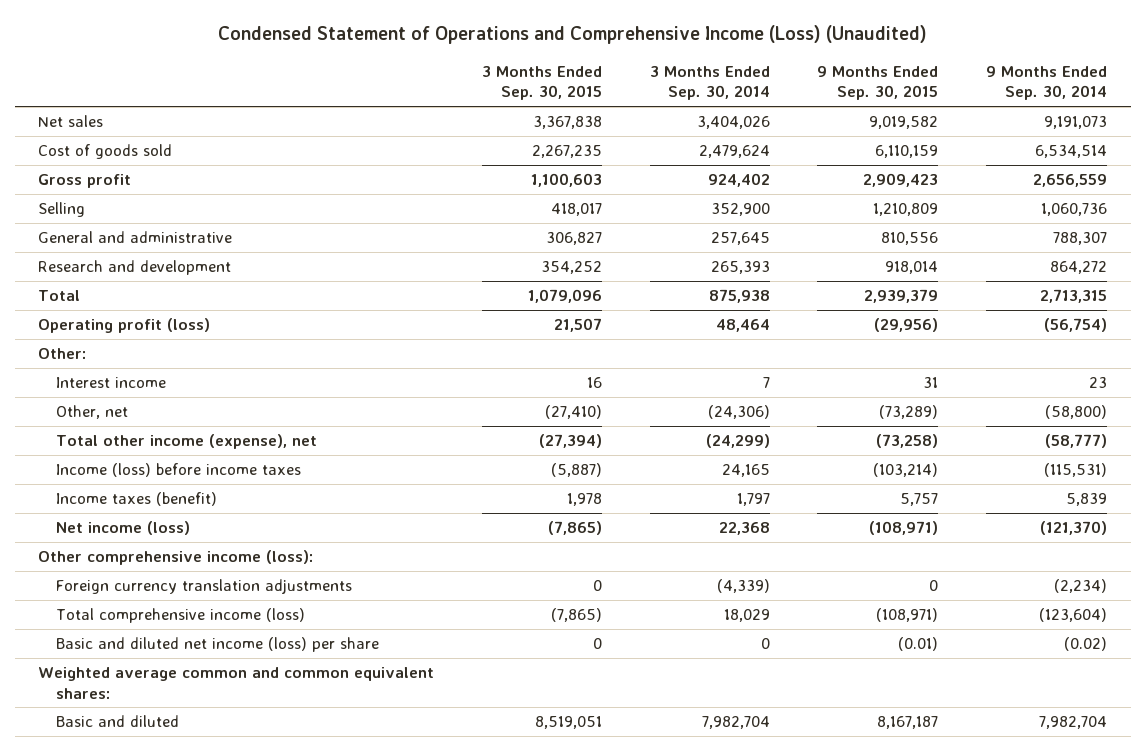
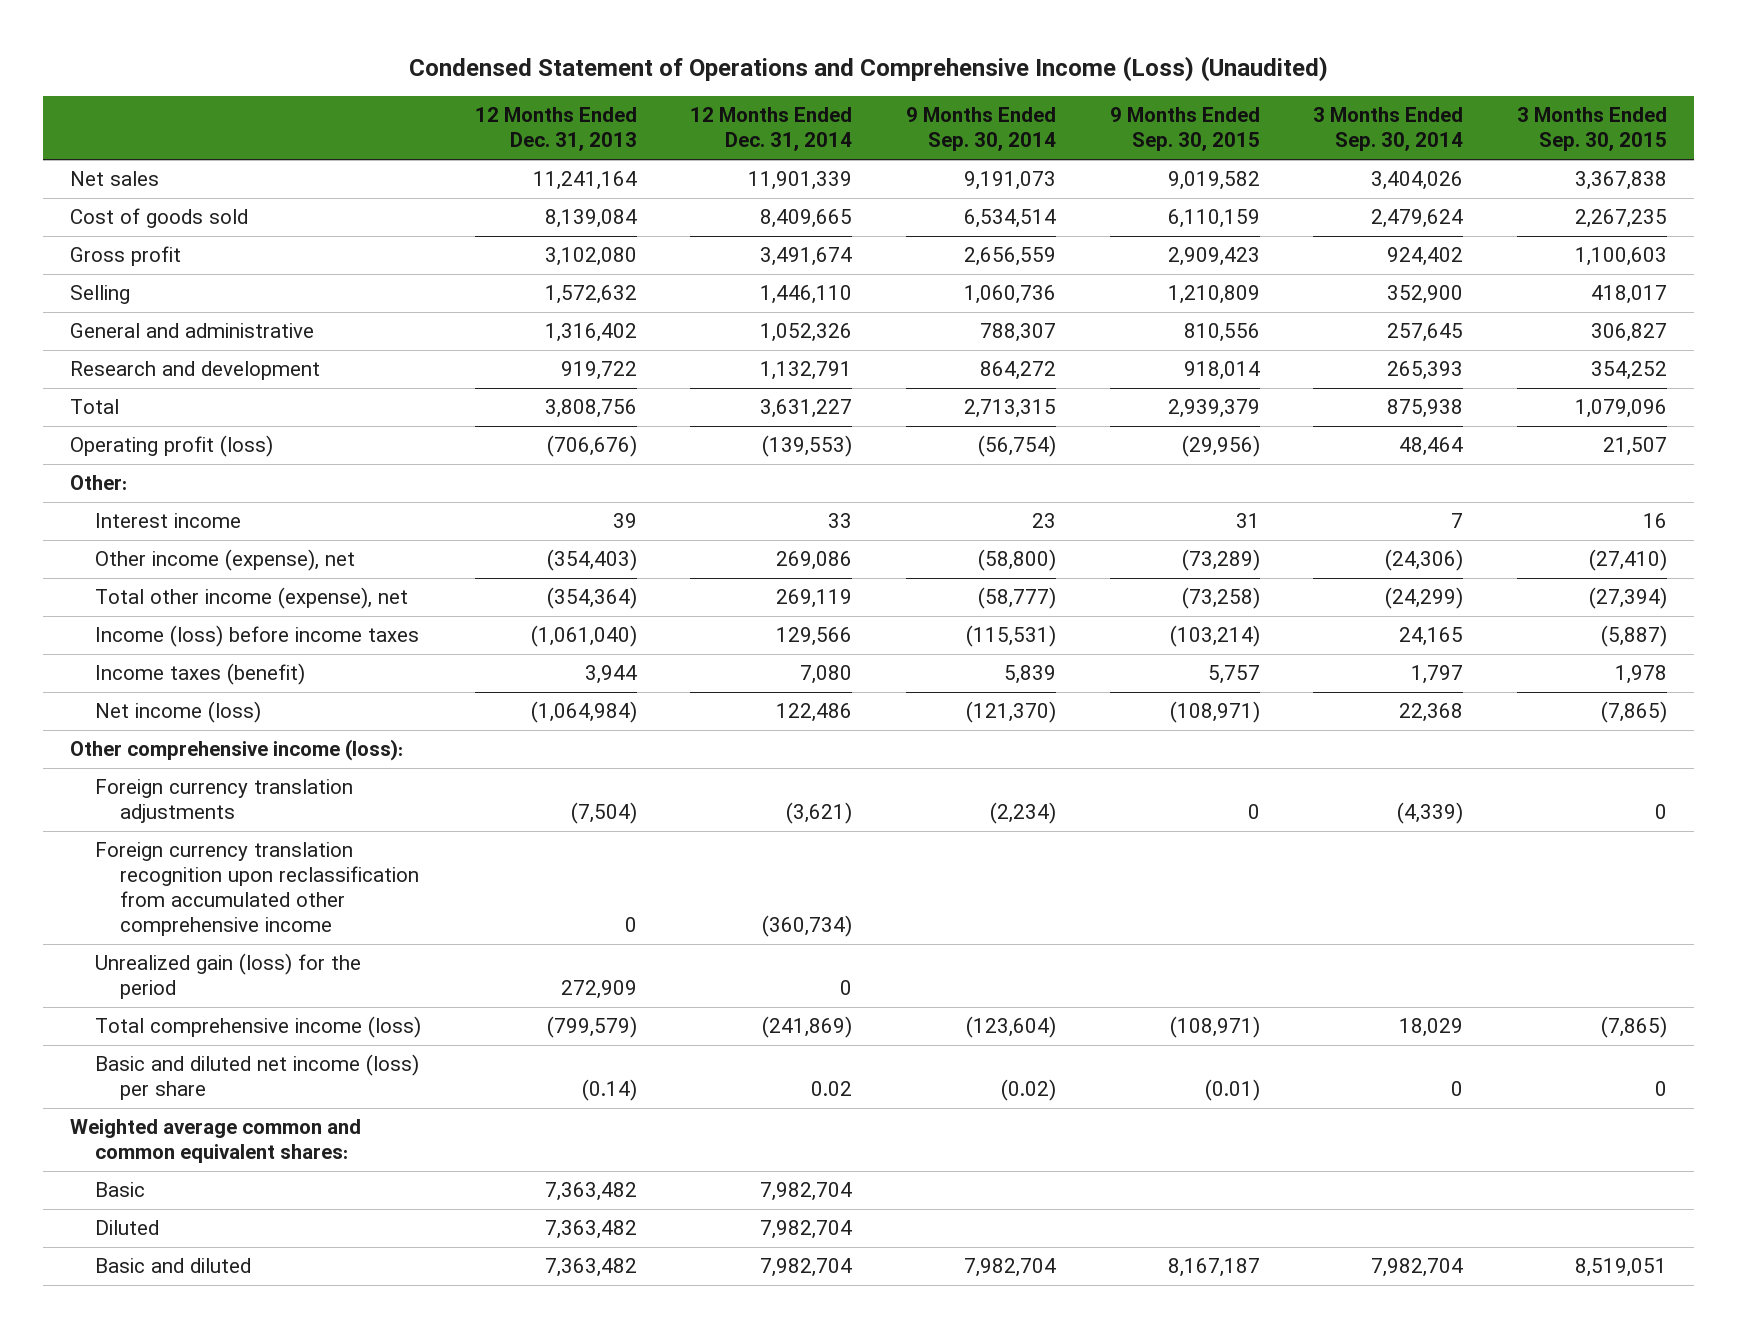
- | 3 Months Ended Sep. 30, 2015 | 3 Months Ended Sep. 30, 2014 | 9 Months Ended Sep. 30, 2015 | 9 Months Ended Sep. 30, 2014
+ | 12 Months Ended Dec. 31, 2013 | 12 Months Ended Dec. 31, 2014 | 9 Months Ended Sep. 30, 2014 | 9 Months Ended Sep. 30, 2015 | 3 Months Ended Sep. 30, 2014 | 3 Months Ended Sep. 30, 2015
- Other, net | (27,410) | (24,306) | (73,289) | (58,800)
+ Other income (expense), net | (354,403) | 269,086 | (58,800) | (73,289) | (24,306) | (27,410)
+ Foreign currency translation recognition upon reclassification from accumulated other comprehensive income | 0 | (360,734) | | | |
+ Unrealized gain (loss) for the period | 272,909 | 0 | | | |
+ Basic | 7,363,482 | 7,982,704 | | | |
+ Diluted | 7,363,482 | 7,982,704 | | | |

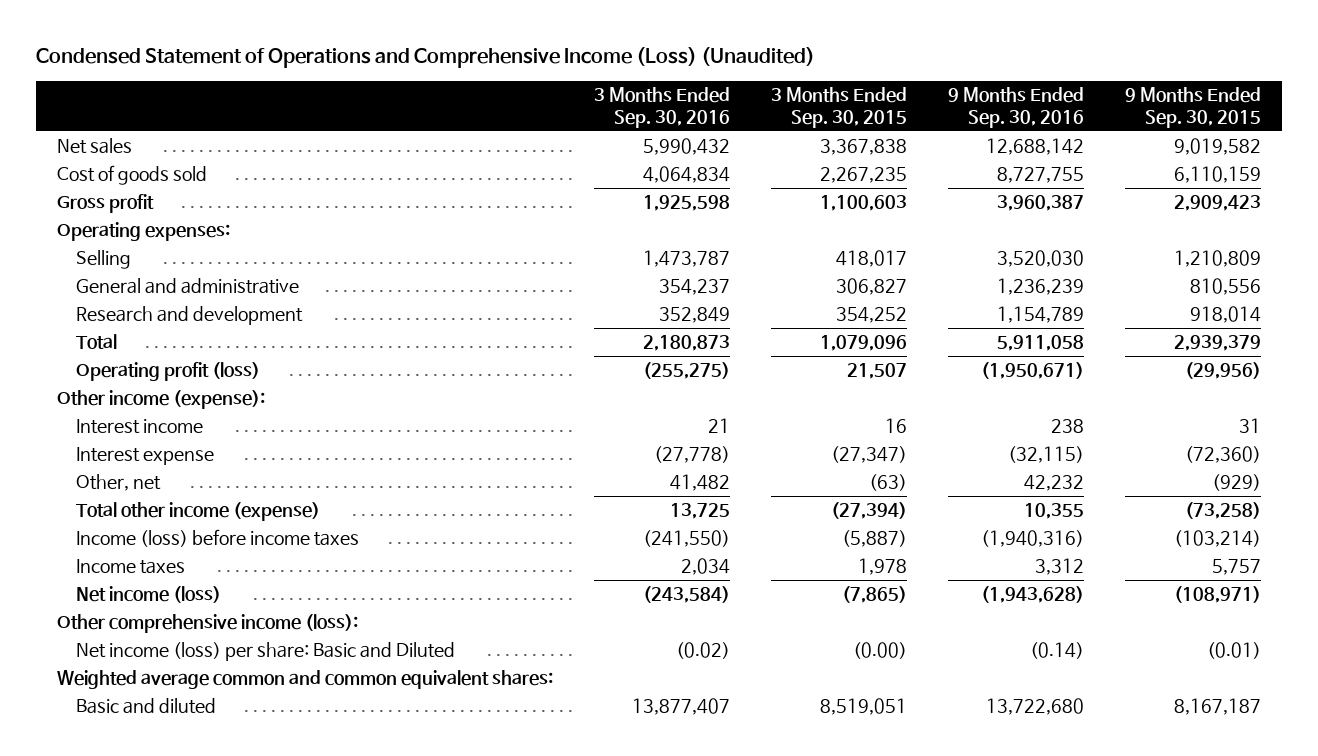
- | 12 Months Ended Dec. 31, 2013 | 12 Months Ended Dec. 31, 2014 | 9 Months Ended Sep. 30, 2014 | 9 Months Ended Sep. 30, 2015 | 3 Months Ended Sep. 30, 2014 | 3 Months Ended Sep. 30, 2015
+ | 3 Months Ended Sep. 30, 2016 | 3 Months Ended Sep. 30, 2015 | 9 Months Ended Sep. 30, 2016 | 9 Months Ended Sep. 30, 2015
+ Operating expenses:
- Other:
+ Other income (expense):
- Other income (expense), net | (354,403) | 269,086 | (58,800) | (73,289) | (24,306) | (27,410)
- Total other income (expense), net | (354,364) | 269,119 | (58,777) | (73,258) | (24,299) | (27,394)
+ Interest expense | (27,778) | (27,347) | (32,115) | (72,360)
+ Other, net | 41,482 | (63) | 42,232 | (929)
+ Total other income (expense) | 13,725 | (27,394) | 10,355 | (73,258)
- Income taxes (benefit) | 3,944 | 7,080 | 5,839 | 5,757 | 1,797 | 1,978
+ Income taxes | 2,034 | 1,978 | 3,312 | 5,757
- Foreign currency translation adjustments | (7,504) | (3,621) | (2,234) | 0 | (4,339) | 0
- Foreign currency translation recognition upon reclassification from accumulated other comprehensive income | 0 | (360,734) | | | |
- Unrealized gain (loss) for the period | 272,909 | 0 | | | |
- Total comprehensive income (loss) | (799,579) | (241,869) | (123,604) | (108,971) | 18,029 | (7,865)
- Basic and diluted net income (loss) per share | (0.14) | 0.02 | (0.02) | (0.01) | 0 | 0
+ Net income (loss) per share: Basic and Diluted | (0.02) | (0.00) | (0.14) | (0.01)
- Basic | 7,363,482 | 7,982,704 | | | |
- Diluted | 7,363,482 | 7,982,704 | | | |

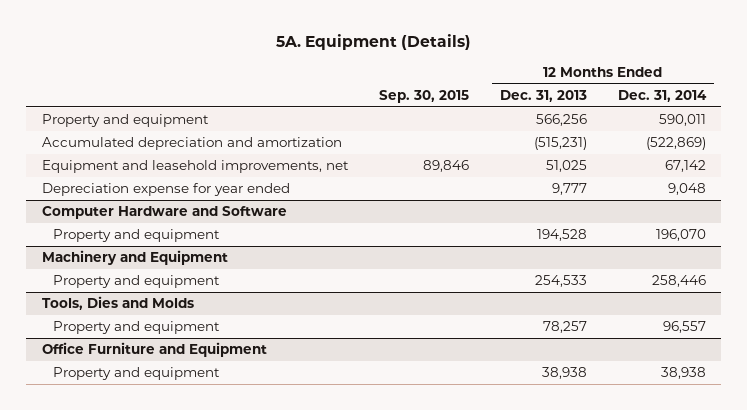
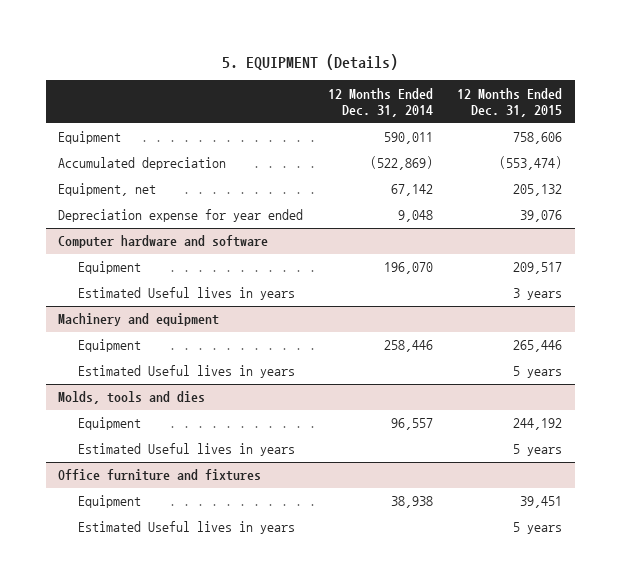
- 5A. Equipment (Details)
+ 5. EQUIPMENT (Details)
- | Sep. 30, 2015 | 12 Months Ended Dec. 31, 2013 | 12 Months Ended Dec. 31, 2014
+ | 12 Months Ended Dec. 31, 2014 | 12 Months Ended Dec. 31, 2015
- Property and equipment | | 566,256 | 590,011
- Accumulated depreciation and amortization | | (515,231) | (522,869)
- Equipment and leasehold improvements, net | 89,846 | 51,025 | 67,142
+ Equipment | 590,011 | 758,606
+ Accumulated depreciation | (522,869) | (553,474)
+ Equipment, net | 67,142 | 205,132
- Computer Hardware and Software
- Property and equipment | | 194,528 | 196,070
- Machinery and Equipment
- Property and equipment | | 254,533 | 258,446
- Tools, Dies and Molds
- Property and equipment | | 78,257 | 96,557
- Office Furniture and Equipment
- Property and equipment | | 38,938 | 38,938
+ Computer hardware and software
+ Equipment | 196,070 | 209,517
+ Estimated Useful lives in years | | 3 years
+ Machinery and equipment
+ Equipment | 258,446 | 265,446
+ Estimated Useful lives in years | | 5 years
+ Molds, tools and dies
+ Equipment | 96,557 | 244,192
+ Estimated Useful lives in years | | 5 years
+ Office furniture and fixtures
+ Equipment | 38,938 | 39,451
+ Estimated Useful lives in years | | 5 years

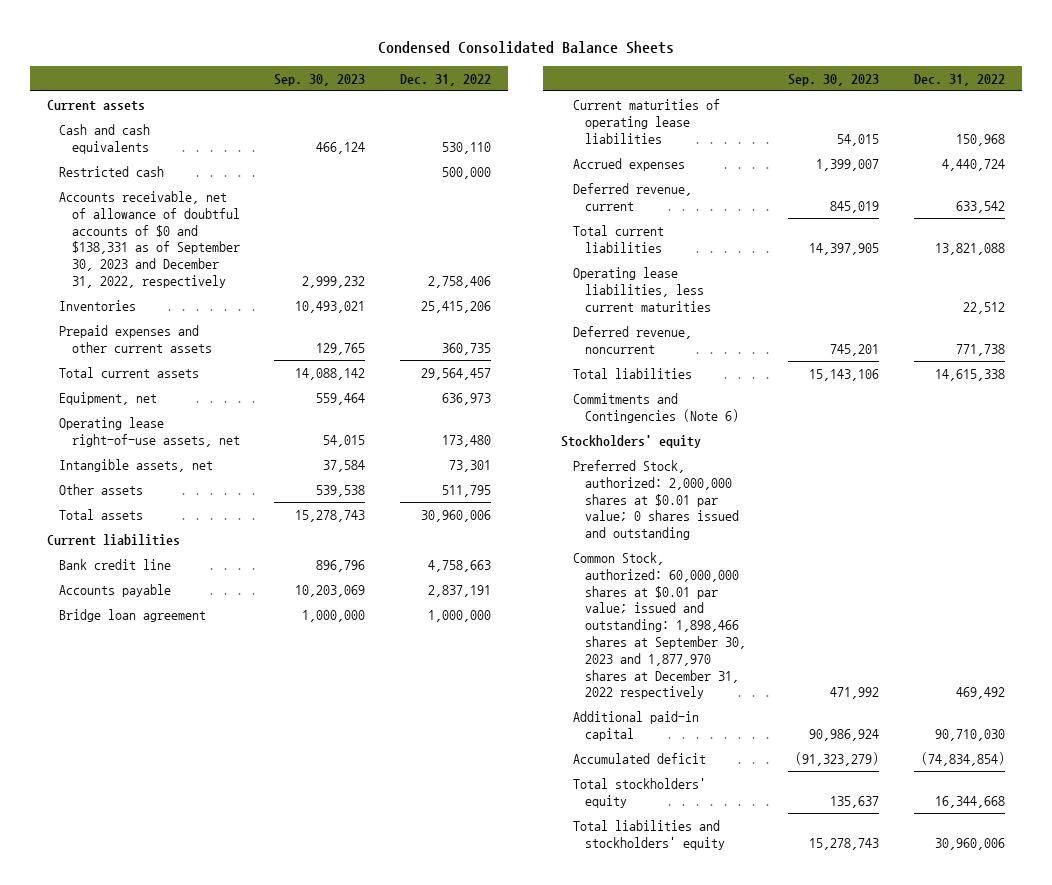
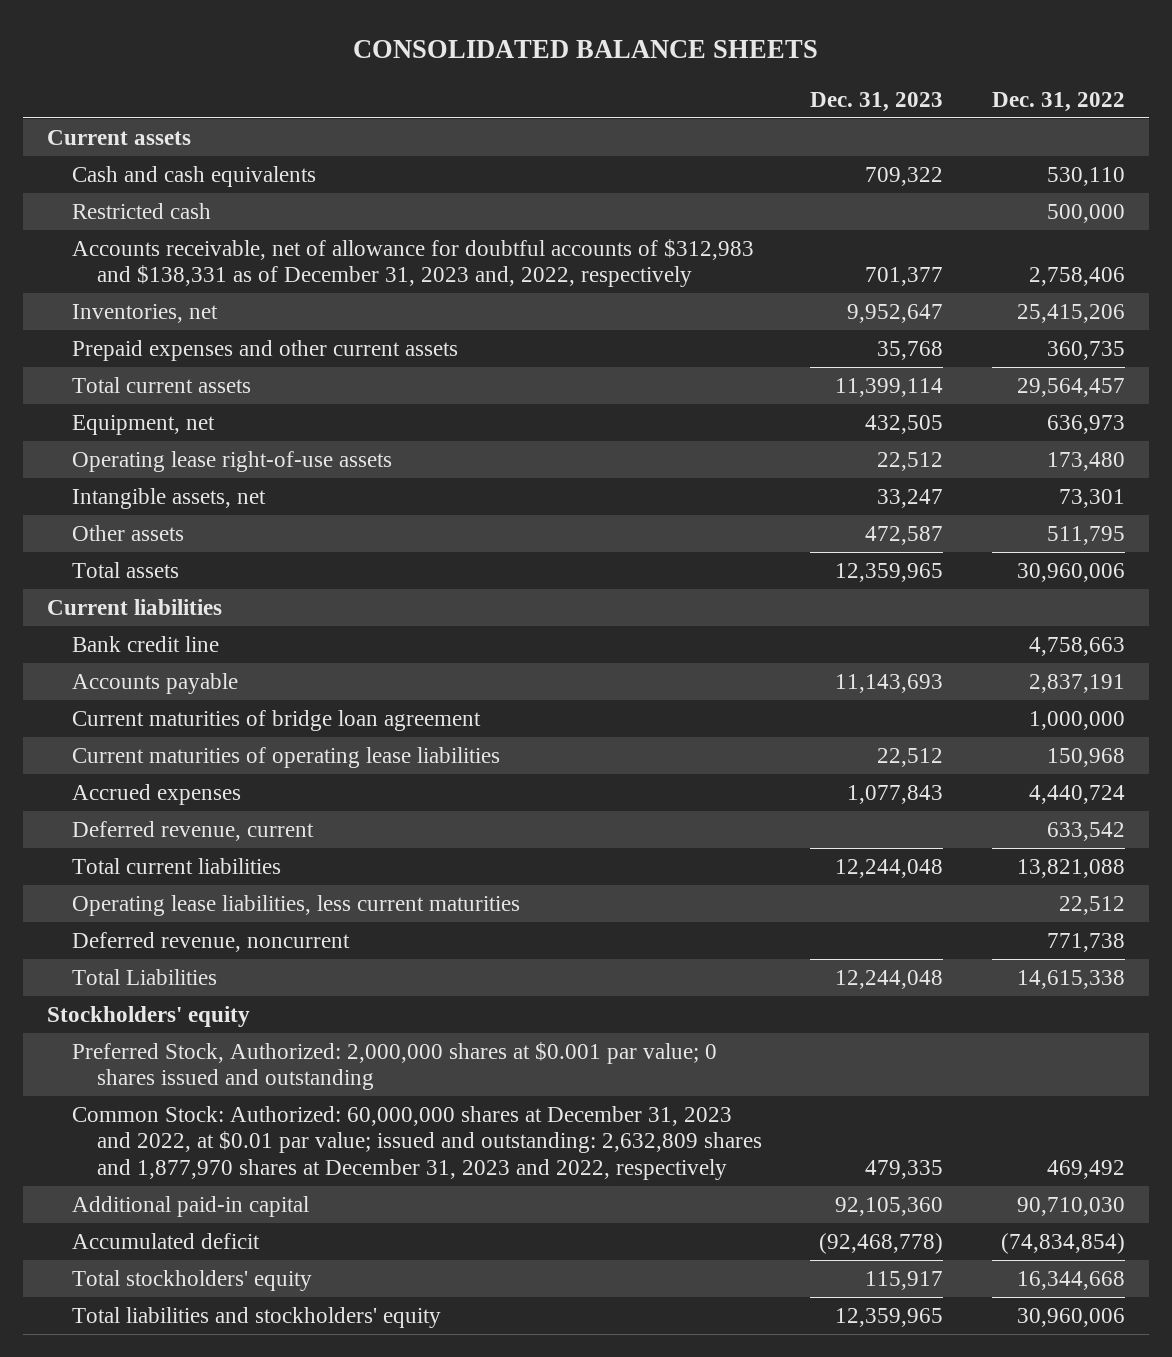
- Condensed Consolidated Balance Sheets
+ CONSOLIDATED BALANCE SHEETS
- | Sep. 30, 2023 | Dec. 31, 2022
+ | Dec. 31, 2023 | Dec. 31, 2022
- Accounts receivable, net of allowance of doubtful accounts of $0 and $138,331 as of September 30, 2023 and December 31, 2022, respectively | 2,999,232 | 2,758,406
- Inventories | 10,493,021 | 25,415,206
+ Accounts receivable, net of allowance for doubtful accounts of $312,983 and $138,331 as of December 31, 2023 and, 2022, respectively | 701,377 | 2,758,406
+ Inventories, net | 9,952,647 | 25,415,206
- Operating lease right-of-use assets, net | 54,015 | 173,480
+ Operating lease right-of-use assets | 22,512 | 173,480
- Bridge loan agreement | 1,000,000 | 1,000,000
+ Current maturities of bridge loan agreement | | 1,000,000
- Total liabilities | 15,143,106 | 14,615,338
- Commitments and Contingencies (Note 6)
+ Total Liabilities | 12,244,048 | 14,615,338
- Preferred Stock, authorized: 2,000,000 shares at $0.01 par value; 0 shares issued and outstanding
- Common Stock, authorized: 60,000,000 shares at $0.01 par value; issued and outstanding: 1,898,466 shares at September 30, 2023 and 1,877,970 shares at December 31, 2022 respectively | 471,992 | 469,492
+ Preferred Stock, Authorized: 2,000,000 shares at $0.001 par value; 0 shares issued and outstanding
+ Common Stock: Authorized: 60,000,000 shares at December 31, 2023 and 2022, at $0.01 par value; issued and outstanding: 2,632,809 shares and 1,877,970 shares at December 31, 2023 and 2022, respectively | 479,335 | 469,492

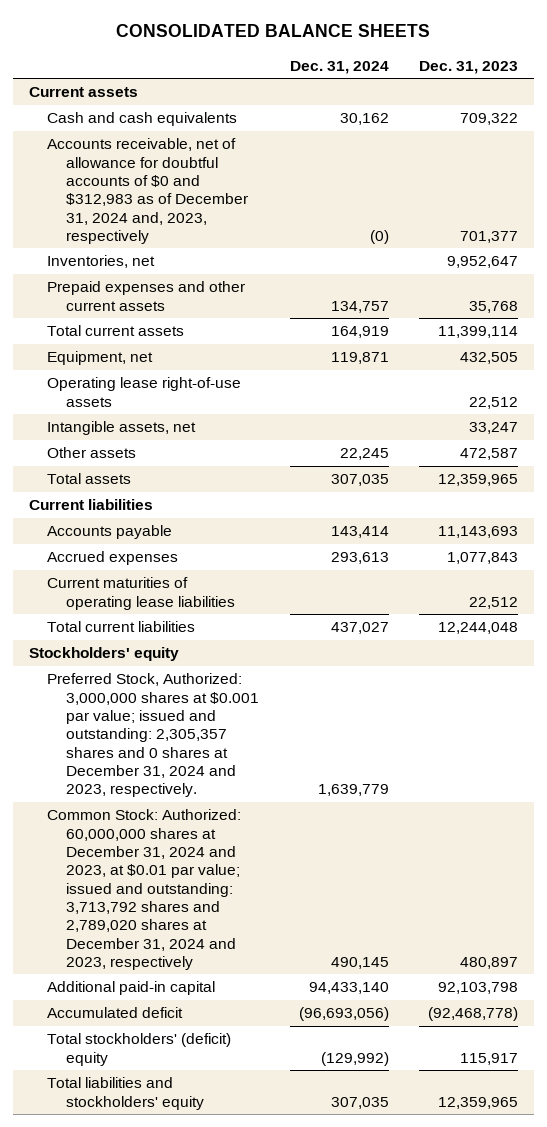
- | Dec. 31, 2023 | Dec. 31, 2022
+ | Dec. 31, 2024 | Dec. 31, 2023
- Restricted cash | | 500,000
- Accounts receivable, net of allowance for doubtful accounts of $312,983 and $138,331 as of December 31, 2023 and, 2022, respectively | 701,377 | 2,758,406
+ Accounts receivable, net of allowance for doubtful accounts of $0 and $312,983 as of December 31, 2024 and, 2023, respectively | (0) | 701,377
- Bank credit line | | 4,758,663
- Current maturities of bridge loan agreement | | 1,000,000
- Deferred revenue, current | | 633,542
moved down: Current maturities of operating lease liabilities | | 22,512
- Operating lease liabilities, less current maturities | | 22,512
- Deferred revenue, noncurrent | | 771,738
- Total Liabilities | 12,244,048 | 14,615,338
- Preferred Stock, Authorized: 2,000,000 shares at $0.001 par value; 0 shares issued and outstanding
- Common Stock: Authorized: 60,000,000 shares at December 31, 2023 and 2022, at $0.01 par value; issued and outstanding: 2,632,809 shares and 1,877,970 shares at December 31, 2023 and 2022, respectively | 479,335 | 469,492
- Additional paid-in capital | 92,105,360 | 90,710,030
+ Preferred Stock, Authorized: 3,000,000 shares at $0.001 par value; issued and outstanding: 2,305,357 shares and 0 shares at December 31, 2024 and 2023, respectively. | 1,639,779 |
+ Common Stock: Authorized: 60,000,000 shares at December 31, 2024 and 2023, at $0.01 par value; issued and outstanding: 3,713,792 shares and 2,789,020 shares at December 31, 2024 and 2023, respectively | 490,145 | 480,897
+ Additional paid-in capital | 94,433,140 | 92,103,798
- Total stockholders' equity | 115,917 | 16,344,668
+ Total stockholders' (deficit) equity | (129,992) | 115,917

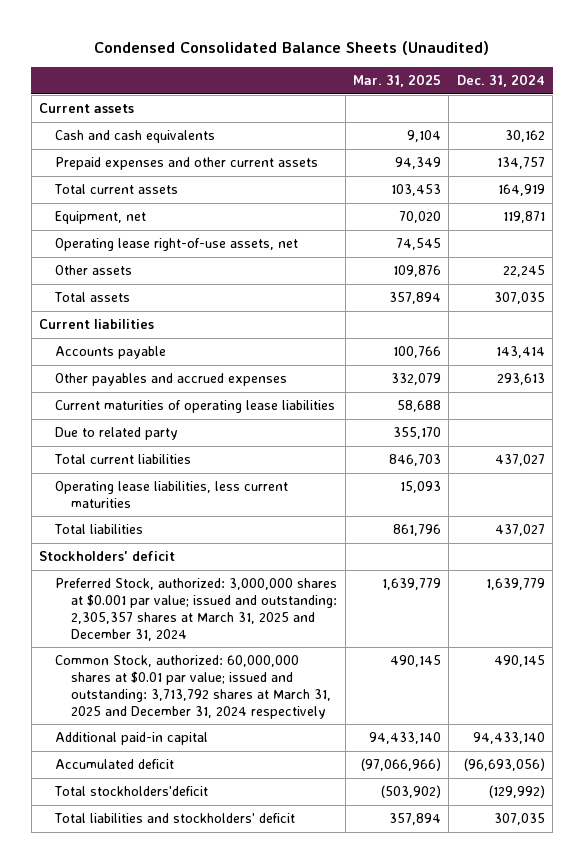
- CONSOLIDATED BALANCE SHEETS
+ Condensed Consolidated Balance Sheets (Unaudited)
- | Dec. 31, 2024 | Dec. 31, 2023
+ | Mar. 31, 2025 | Dec. 31, 2024
- Accounts receivable, net of allowance for doubtful accounts of $0 and $312,983 as of December 31, 2024 and, 2023, respectively | (0) | 701,377
- Inventories, net | | 9,952,647
- Operating lease right-of-use assets | | 22,512
- Intangible assets, net | | 33,247
+ Operating lease right-of-use assets, net | 74,545 |
- Accrued expenses | 293,613 | 1,077,843
+ Other payables and accrued expenses | 332,079 | 293,613
+ Due to related party | 355,170 |
- Stockholders' equity
- Preferred Stock, Authorized: 3,000,000 shares at $0.001 par value; issued and outstanding: 2,305,357 shares and 0 shares at December 31, 2024 and 2023, respectively. | 1,639,779 |
- Common Stock: Authorized: 60,000,000 shares at December 31, 2024 and 2023, at $0.01 par value; issued and outstanding: 3,713,792 shares and 2,789,020 shares at December 31, 2024 and 2023, respectively | 490,145 | 480,897
+ Operating lease liabilities, less current maturities | 15,093 |
+ Total liabilities | 861,796 | 437,027
+ Stockholders' deficit
+ Preferred Stock, authorized: 3,000,000 shares at $0.001 par value; issued and outstanding: 2,305,357 shares at March 31, 2025 and December 31, 2024 | 1,639,779 | 1,639,779
+ Common Stock, authorized: 60,000,000 shares at $0.01 par value; issued and outstanding: 3,713,792 shares at March 31, 2025 and December 31, 2024 respectively | 490,145 | 490,145
- Total stockholders' (deficit) equity | (129,992) | 115,917
- Total liabilities and stockholders' equity | 307,035 | 12,359,965
+ Total stockholders'deficit | (503,902) | (129,992)
+ Total liabilities and stockholders' deficit | 357,894 | 307,035

